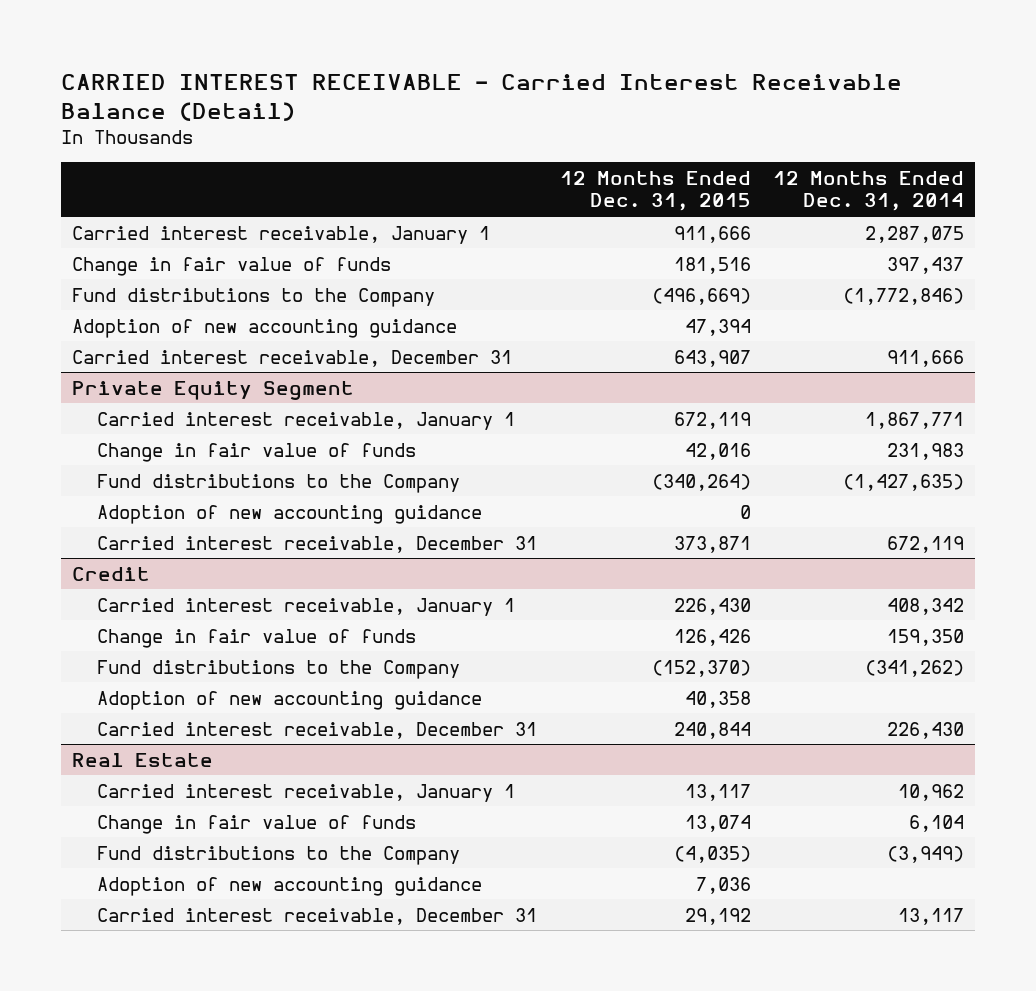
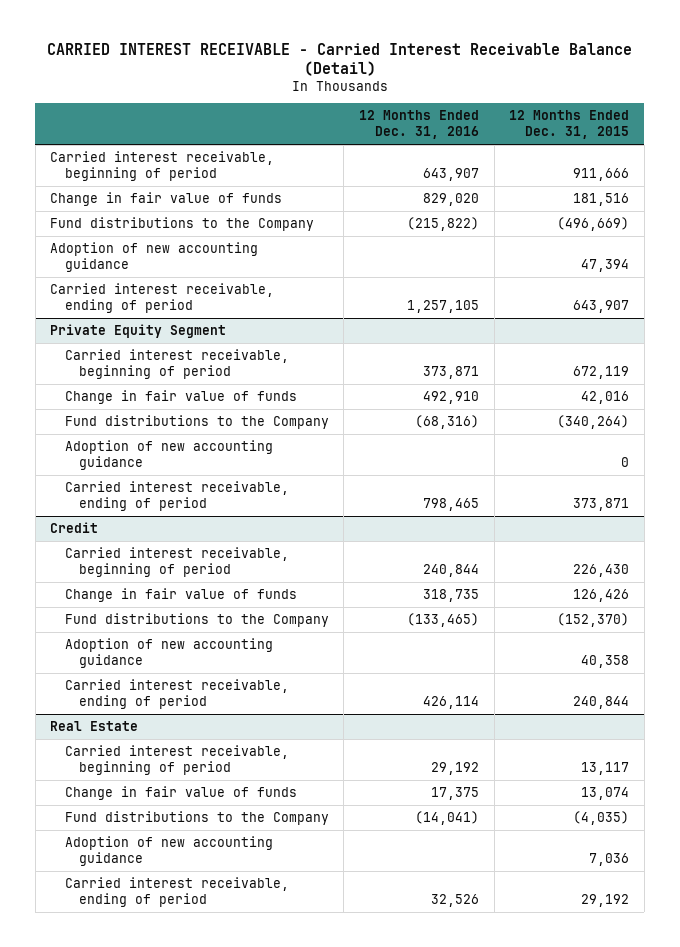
- | 12 Months Ended Dec. 31, 2015 | 12 Months Ended Dec. 31, 2014
+ | 12 Months Ended Dec. 31, 2016 | 12 Months Ended Dec. 31, 2015
- Carried interest receivable, January 1 | 911,666 | 2,287,075
+ Carried interest receivable, beginning of period | 643,907 | 911,666
- Carried interest receivable, December 31 | 643,907 | 911,666
+ Carried interest receivable, ending of period | 1,257,105 | 643,907
@ Private Equity Segment
- Carried interest receivable, January 1 | 672,119 | 1,867,771
+ Carried interest receivable, beginning of period | 373,871 | 672,119
- Carried interest receivable, December 31 | 373,871 | 672,119
+ Carried interest receivable, ending of period | 798,465 | 373,871
@ Credit
- Carried interest receivable, January 1 | 226,430 | 408,342
+ Carried interest receivable, beginning of period | 240,844 | 226,430
- Carried interest receivable, December 31 | 240,844 | 226,430
+ Carried interest receivable, ending of period | 426,114 | 240,844
@ Real Estate
- Carried interest receivable, January 1 | 13,117 | 10,962
+ Carried interest receivable, beginning of period | 29,192 | 13,117
- Carried interest receivable, December 31 | 29,192 | 13,117
+ Carried interest receivable, ending of period | 32,526 | 29,192

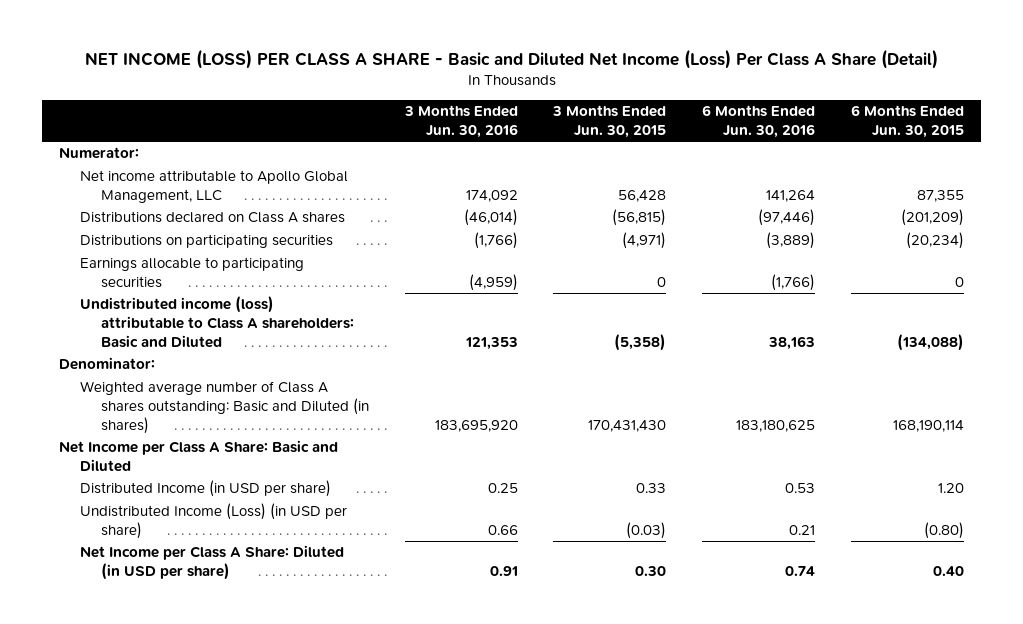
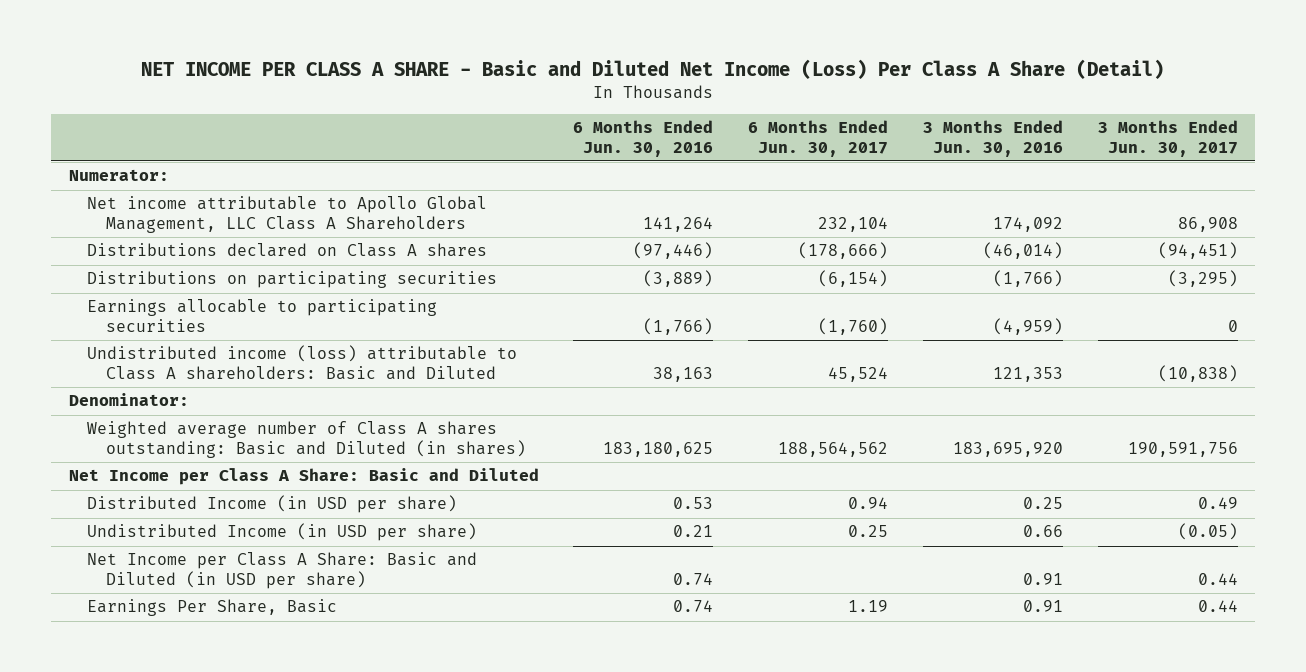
- NET INCOME (LOSS) PER CLASS A SHARE - Basic and Diluted Net Income (Loss) Per Class A Share (Detail)
+ NET INCOME PER CLASS A SHARE - Basic and Diluted Net Income (Loss) Per Class A Share (Detail)
- | 3 Months Ended Jun. 30, 2016 | 3 Months Ended Jun. 30, 2015 | 6 Months Ended Jun. 30, 2016 | 6 Months Ended Jun. 30, 2015
+ | 6 Months Ended Jun. 30, 2016 | 6 Months Ended Jun. 30, 2017 | 3 Months Ended Jun. 30, 2016 | 3 Months Ended Jun. 30, 2017
- Net income attributable to Apollo Global Management, LLC | 174,092 | 56,428 | 141,264 | 87,355
+ Net income attributable to Apollo Global Management, LLC Class A Shareholders | 141,264 | 232,104 | 174,092 | 86,908
- Undistributed Income (Loss) (in USD per share) | 0.66 | (0.03) | 0.21 | (0.80)
- Net Income per Class A Share: Diluted (in USD per share) | 0.91 | 0.30 | 0.74 | 0.40
+ Undistributed Income (in USD per share) | 0.21 | 0.25 | 0.66 | (0.05)
+ Net Income per Class A Share: Basic and Diluted (in USD per share) | 0.74 | | 0.91 | 0.44
+ Earnings Per Share, Basic | 0.74 | 1.19 | 0.91 | 0.44

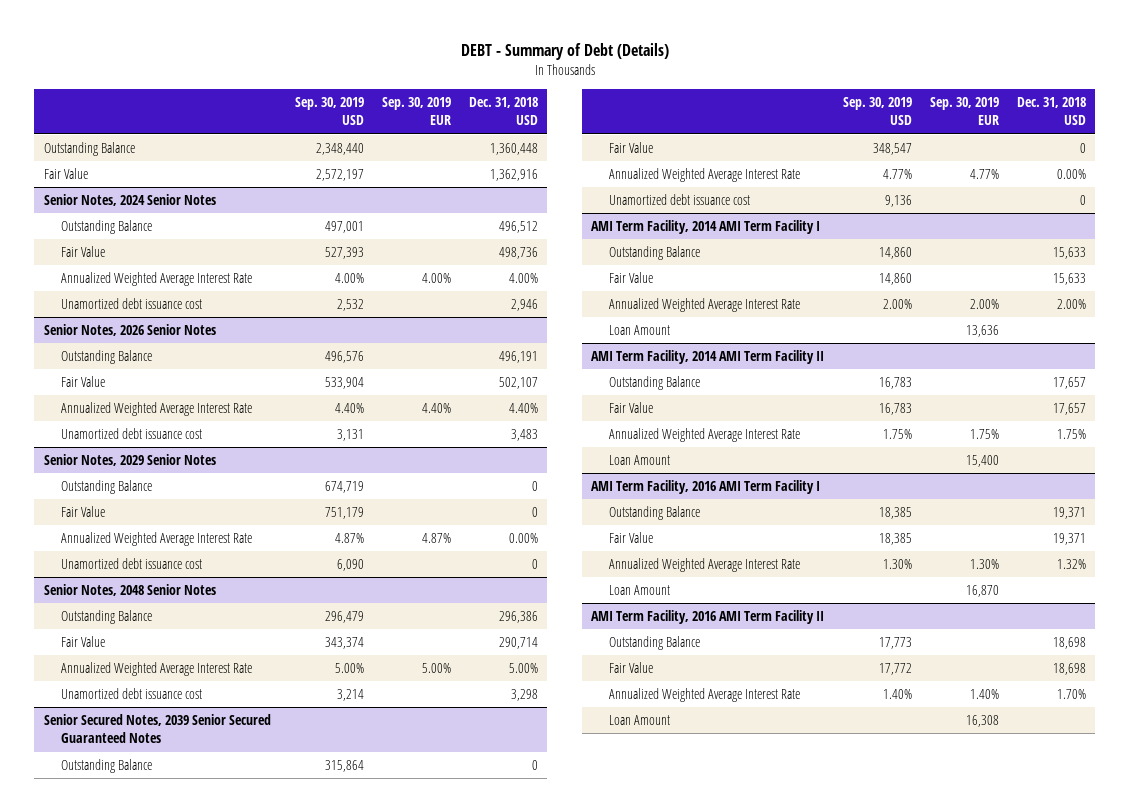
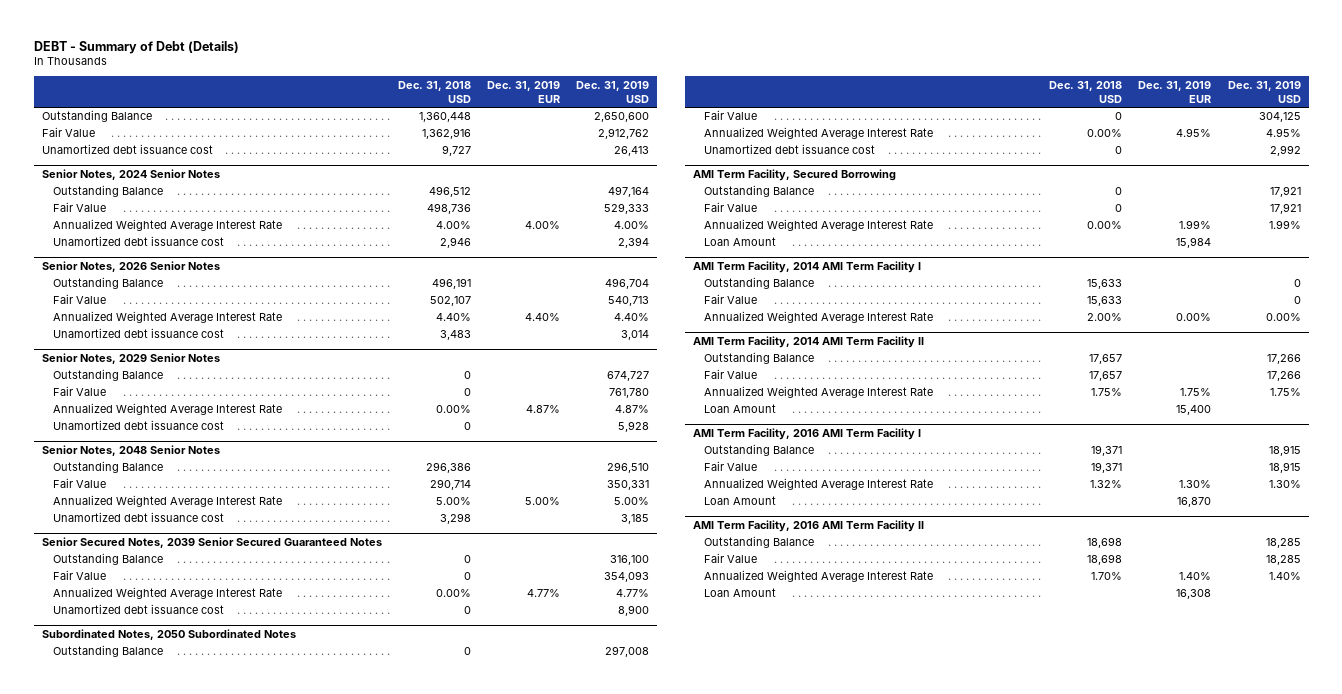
- | Sep. 30, 2019 USD | Sep. 30, 2019 EUR | Dec. 31, 2018 USD
+ | Dec. 31, 2018 USD | Dec. 31, 2019 EUR | Dec. 31, 2019 USD
+ Unamortized debt issuance cost | 9,727 | | 26,413
+ Subordinated Notes, 2050 Subordinated Notes
+ Outstanding Balance | 0 | | 297,008
+ Fair Value | 0 | | 304,125
+ Annualized Weighted Average Interest Rate | 0.00% | 4.95% | 4.95%
+ Unamortized debt issuance cost | 0 | | 2,992
+ AMI Term Facility, Secured Borrowing
+ Outstanding Balance | 0 | | 17,921
+ Fair Value | 0 | | 17,921
+ Annualized Weighted Average Interest Rate | 0.00% | 1.99% | 1.99%
+ Loan Amount | | 15,984 |
@ AMI Term Facility, 2014 AMI Term Facility I
- Loan Amount | | 13,636 |

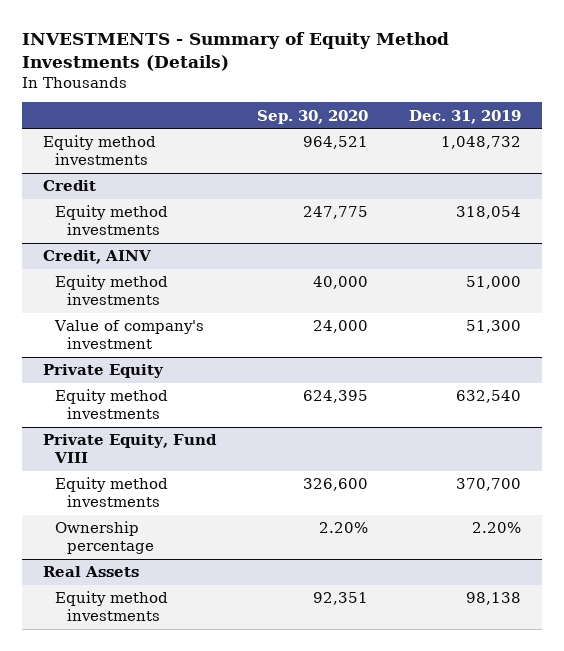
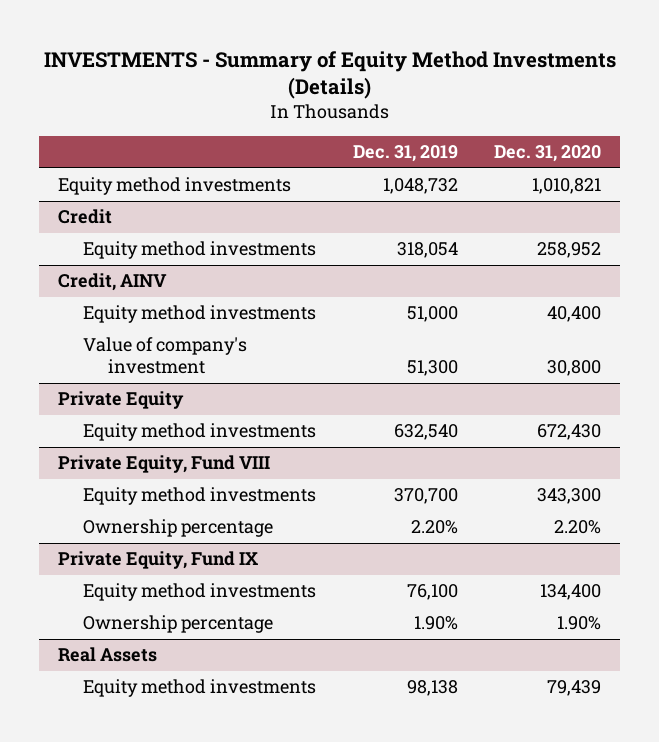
- | Sep. 30, 2020 | Dec. 31, 2019
+ | Dec. 31, 2019 | Dec. 31, 2020
+ Private Equity, Fund IX
+ Equity method investments | 76,100 | 134,400
+ Ownership percentage | 1.90% | 1.90%

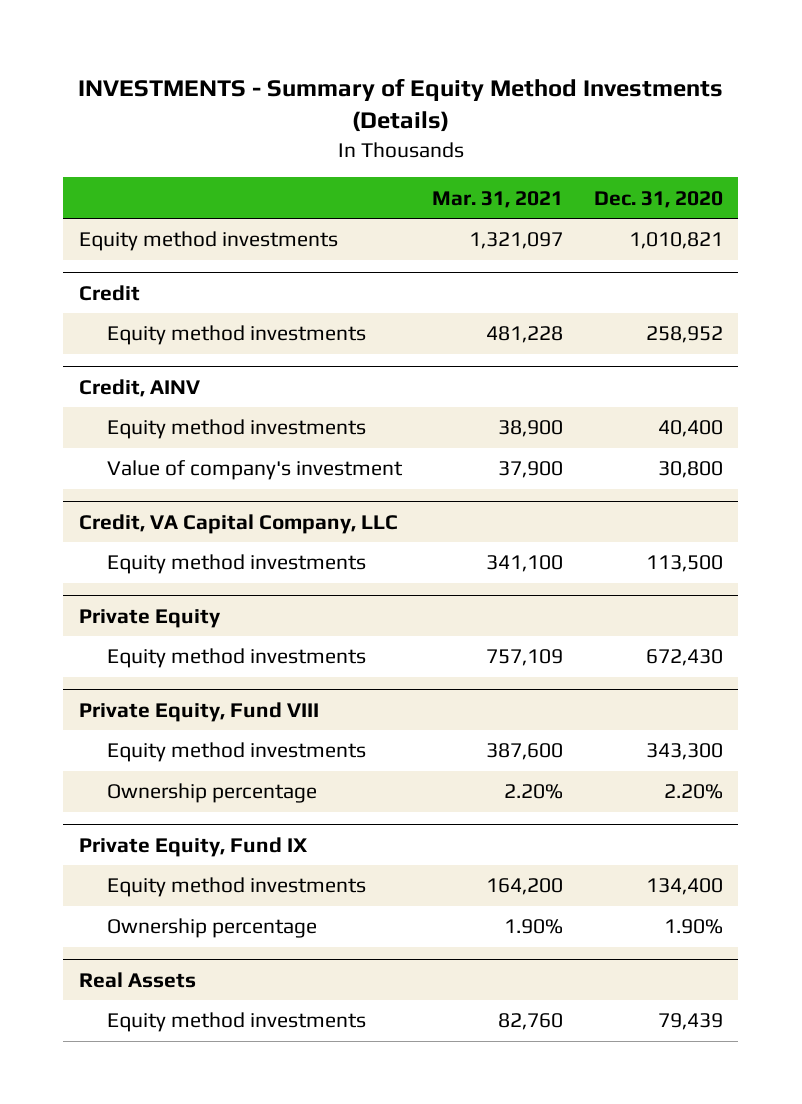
- | Dec. 31, 2019 | Dec. 31, 2020
+ | Mar. 31, 2021 | Dec. 31, 2020
+ Credit, VA Capital Company, LLC
+ Equity method investments | 341,100 | 113,500

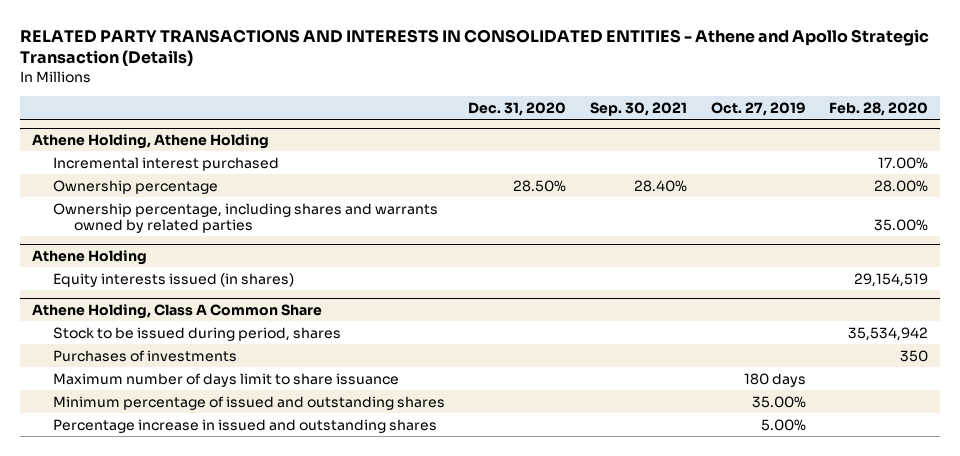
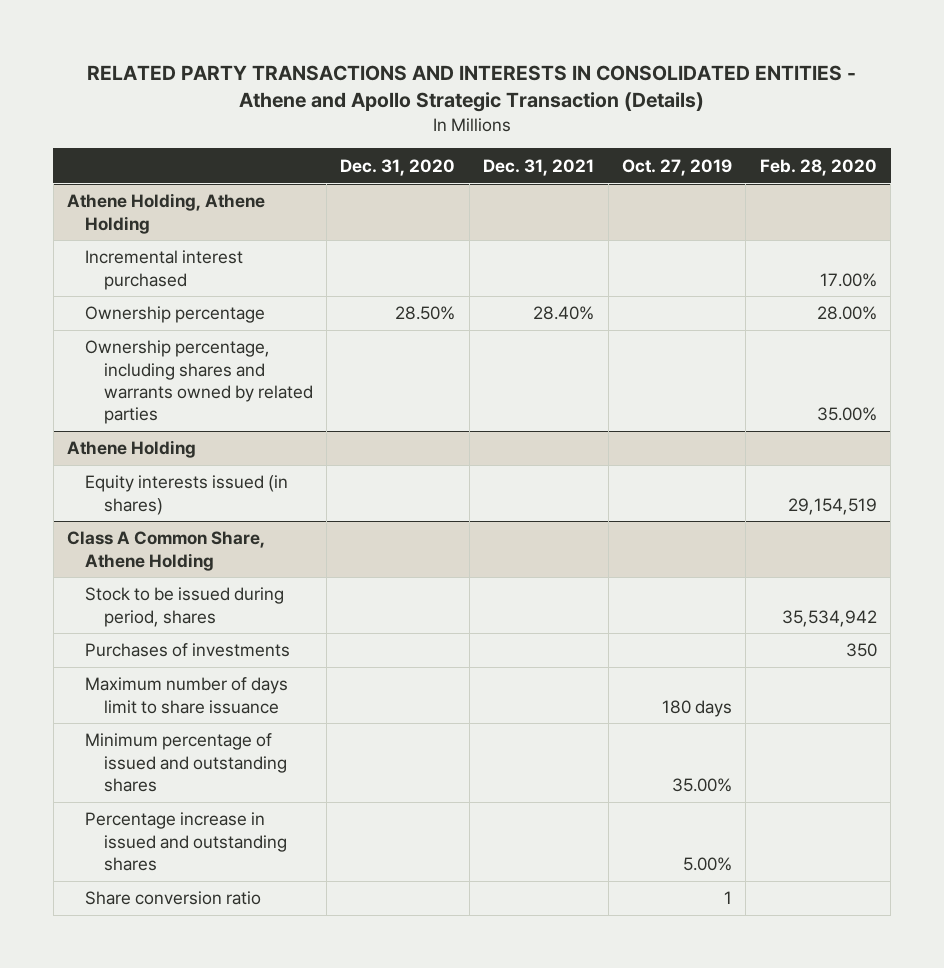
- | Dec. 31, 2020 | Sep. 30, 2021 | Oct. 27, 2019 | Feb. 28, 2020
+ | Dec. 31, 2020 | Dec. 31, 2021 | Oct. 27, 2019 | Feb. 28, 2020
- Athene Holding, Class A Common Share
+ Class A Common Share, Athene Holding
+ Share conversion ratio | | | 1 |

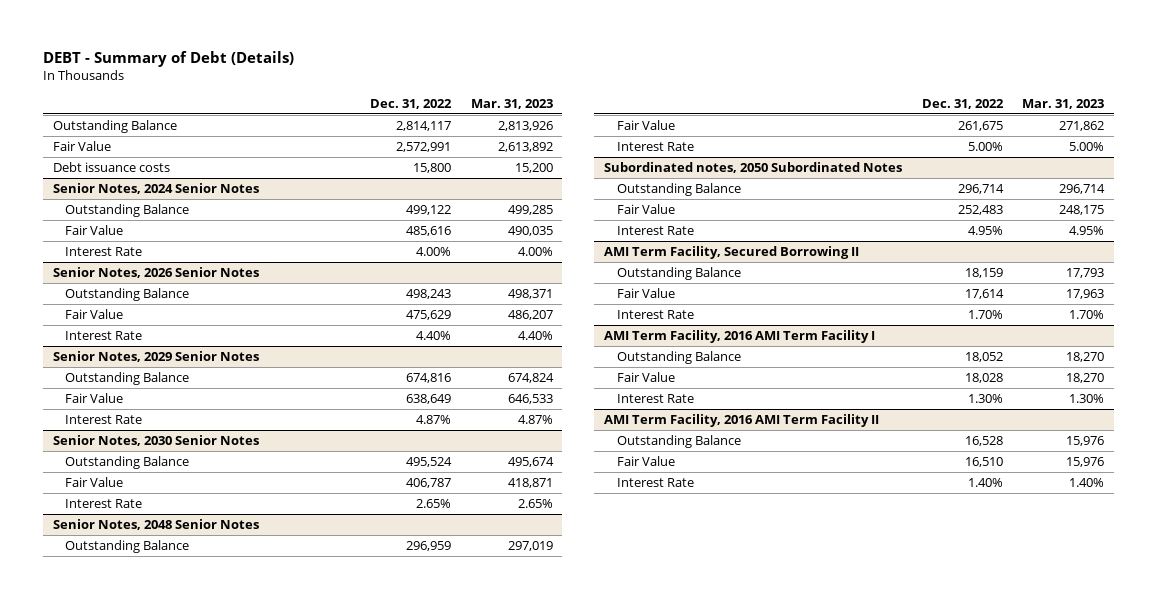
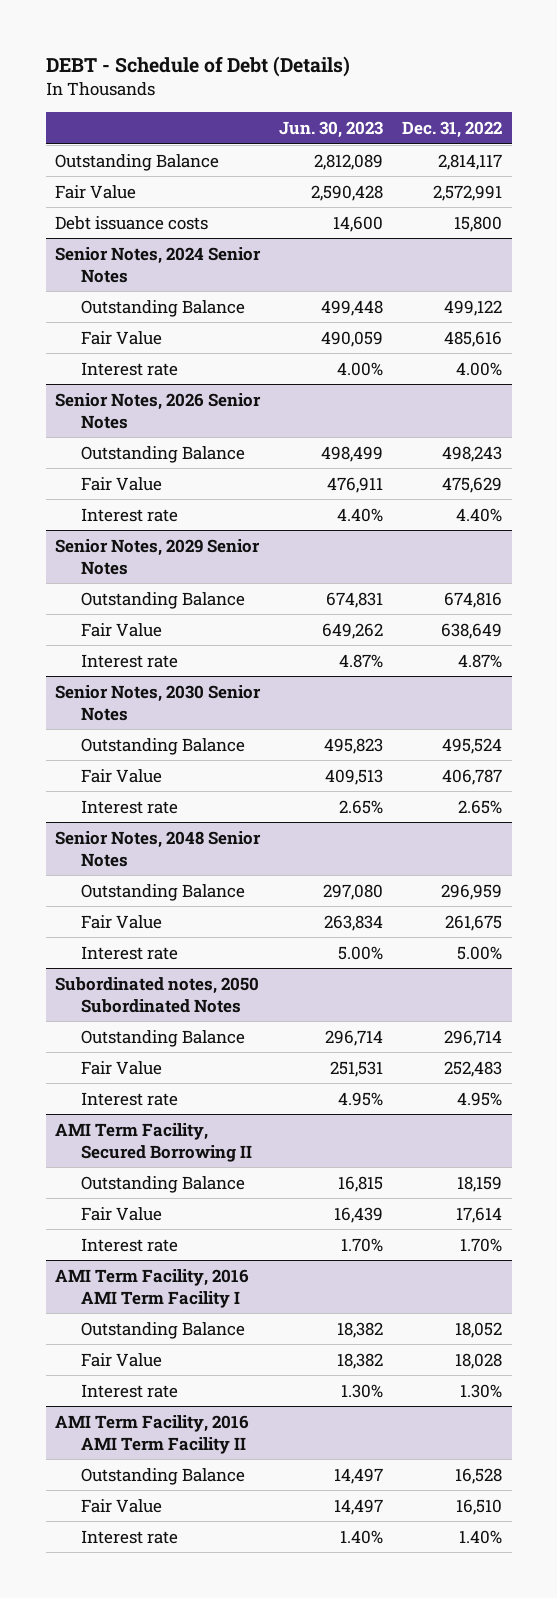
- DEBT - Summary of Debt (Details)
+ DEBT - Schedule of Debt (Details)
- | Dec. 31, 2022 | Mar. 31, 2023
+ | Jun. 30, 2023 | Dec. 31, 2022
@ Senior Notes, 2024 Senior Notes
- Interest Rate | 4.00% | 4.00%
+ Interest rate | 4.00% | 4.00%
@ Senior Notes, 2026 Senior Notes
- Interest Rate | 4.40% | 4.40%
+ Interest rate | 4.40% | 4.40%
@ Senior Notes, 2029 Senior Notes
- Interest Rate | 4.87% | 4.87%
+ Interest rate | 4.87% | 4.87%
@ Senior Notes, 2030 Senior Notes
- Interest Rate | 2.65% | 2.65%
+ Interest rate | 2.65% | 2.65%
@ Senior Notes, 2048 Senior Notes
- Interest Rate | 5.00% | 5.00%
+ Interest rate | 5.00% | 5.00%
@ Subordinated notes, 2050 Subordinated Notes
- Interest Rate | 4.95% | 4.95%
+ Interest rate | 4.95% | 4.95%
@ AMI Term Facility, Secured Borrowing II
- Interest Rate | 1.70% | 1.70%
+ Interest rate | 1.70% | 1.70%
@ AMI Term Facility, 2016 AMI Term Facility I
- Interest Rate | 1.30% | 1.30%
+ Interest rate | 1.30% | 1.30%
@ AMI Term Facility, 2016 AMI Term Facility II
- Interest Rate | 1.40% | 1.40%
+ Interest rate | 1.40% | 1.40%

